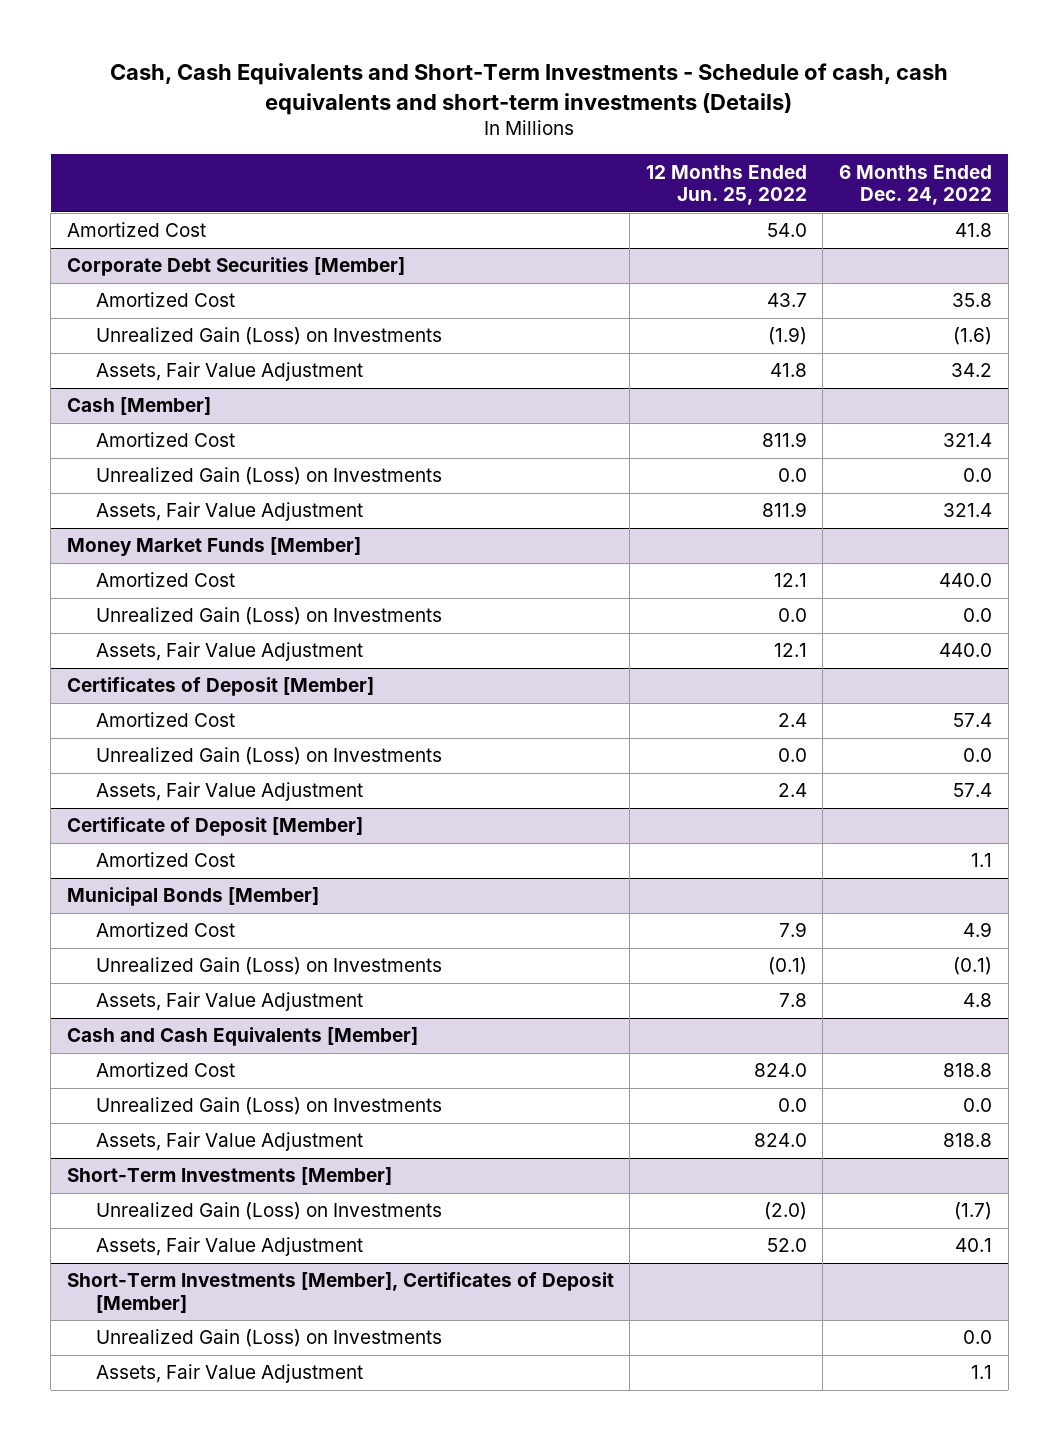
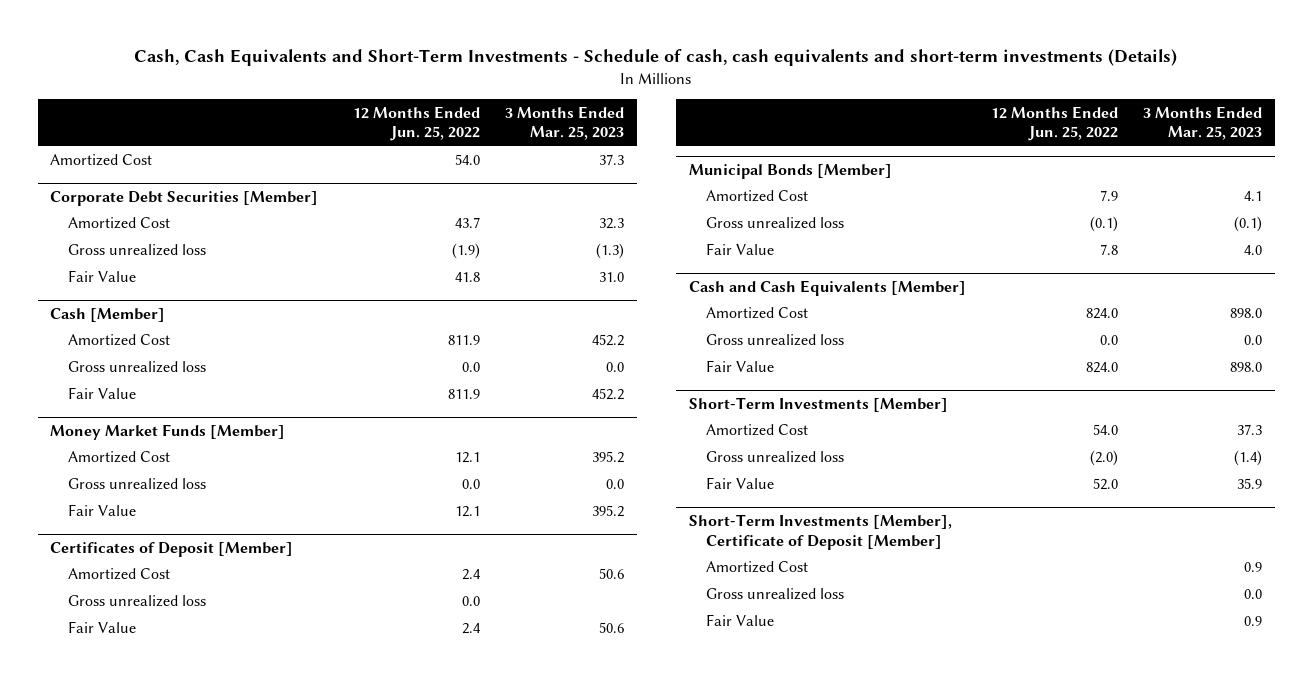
- | 12 Months Ended Jun. 25, 2022 | 6 Months Ended Dec. 24, 2022
+ | 12 Months Ended Jun. 25, 2022 | 3 Months Ended Mar. 25, 2023
@ Corporate Debt Securities [Member]
- Unrealized Gain (Loss) on Investments | (1.9) | (1.6)
- Assets, Fair Value Adjustment | 41.8 | 34.2
+ Gross unrealized loss | (1.9) | (1.3)
+ Fair Value | 41.8 | 31.0
@ Cash [Member]
- Unrealized Gain (Loss) on Investments | 0.0 | 0.0
- Assets, Fair Value Adjustment | 811.9 | 321.4
+ Gross unrealized loss | 0.0 | 0.0
+ Fair Value | 811.9 | 452.2
@ Money Market Funds [Member]
- Unrealized Gain (Loss) on Investments | 0.0 | 0.0
- Assets, Fair Value Adjustment | 12.1 | 440.0
+ Gross unrealized loss | 0.0 | 0.0
+ Fair Value | 12.1 | 395.2
@ Certificates of Deposit [Member]
- Unrealized Gain (Loss) on Investments | 0.0 | 0.0
- Assets, Fair Value Adjustment | 2.4 | 57.4
- Certificate of Deposit [Member]
- Amortized Cost | | 1.1
@ Certificates of Deposit [Member]
+ Gross unrealized loss | 0.0 |
+ Fair Value | 2.4 | 50.6
@ Municipal Bonds [Member]
- Unrealized Gain (Loss) on Investments | (0.1) | (0.1)
- Assets, Fair Value Adjustment | 7.8 | 4.8
+ Gross unrealized loss | (0.1) | (0.1)
+ Fair Value | 7.8 | 4.0
@ Cash and Cash Equivalents [Member]
- Unrealized Gain (Loss) on Investments | 0.0 | 0.0
- Assets, Fair Value Adjustment | 824.0 | 818.8
+ Gross unrealized loss | 0.0 | 0.0
+ Fair Value | 824.0 | 898.0
@ Short-Term Investments [Member]
- Unrealized Gain (Loss) on Investments | (2.0) | (1.7)
- Assets, Fair Value Adjustment | 52.0 | 40.1
- Short-Term Investments [Member], Certificates of Deposit [Member]
- Unrealized Gain (Loss) on Investments | | 0.0
- Assets, Fair Value Adjustment | | 1.1
@ Short-Term Investments [Member]
+ Amortized Cost | 54.0 | 37.3
+ Gross unrealized loss | (2.0) | (1.4)
+ Fair Value | 52.0 | 35.9
+ Short-Term Investments [Member], Certificate of Deposit [Member]
+ Amortized Cost | | 0.9
+ Gross unrealized loss | | 0.0
+ Fair Value | | 0.9

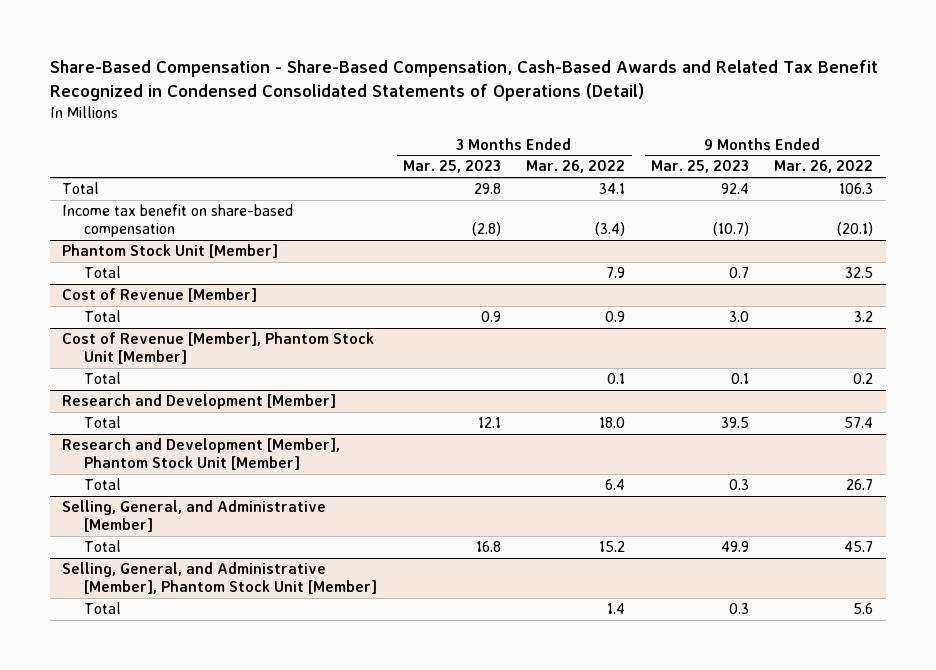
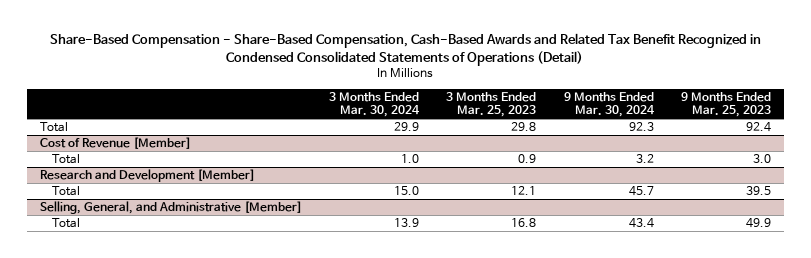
- | 3 Months Ended Mar. 25, 2023 | 3 Months Ended Mar. 26, 2022 | 9 Months Ended Mar. 25, 2023 | 9 Months Ended Mar. 26, 2022
+ | 3 Months Ended Mar. 30, 2024 | 3 Months Ended Mar. 25, 2023 | 9 Months Ended Mar. 30, 2024 | 9 Months Ended Mar. 25, 2023
- Income tax benefit on share-based compensation | (2.8) | (3.4) | (10.7) | (20.1)
- Phantom Stock Unit [Member]
- Total | | 7.9 | 0.7 | 32.5
- Cost of Revenue [Member], Phantom Stock Unit [Member]
- Total | | 0.1 | 0.1 | 0.2
- Research and Development [Member], Phantom Stock Unit [Member]
- Total | | 6.4 | 0.3 | 26.7
- Selling, General, and Administrative [Member], Phantom Stock Unit [Member]
- Total | | 1.4 | 0.3 | 5.6

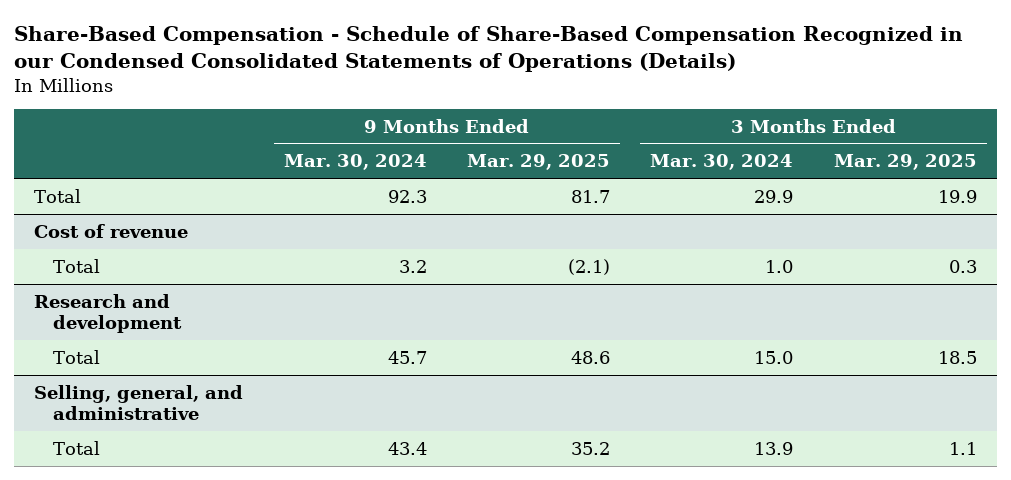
- Share-Based Compensation - Share-Based Compensation, Cash-Based Awards and Related Tax Benefit Recognized in Condensed Consolidated Statements of Operations (Detail)
+ Share-Based Compensation - Schedule of Share-Based Compensation Recognized in our Condensed Consolidated Statements of Operations (Details)
- | 3 Months Ended Mar. 30, 2024 | 3 Months Ended Mar. 25, 2023 | 9 Months Ended Mar. 30, 2024 | 9 Months Ended Mar. 25, 2023
+ | 9 Months Ended Mar. 30, 2024 | 9 Months Ended Mar. 29, 2025 | 3 Months Ended Mar. 30, 2024 | 3 Months Ended Mar. 29, 2025
- Cost of Revenue [Member]
+ Cost of revenue
- Research and Development [Member]
+ Research and development
- Selling, General, and Administrative [Member]
+ Selling, general, and administrative

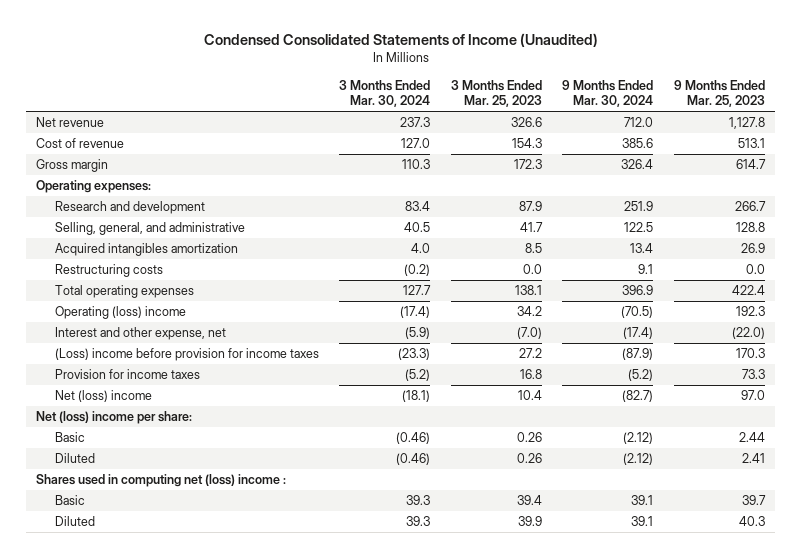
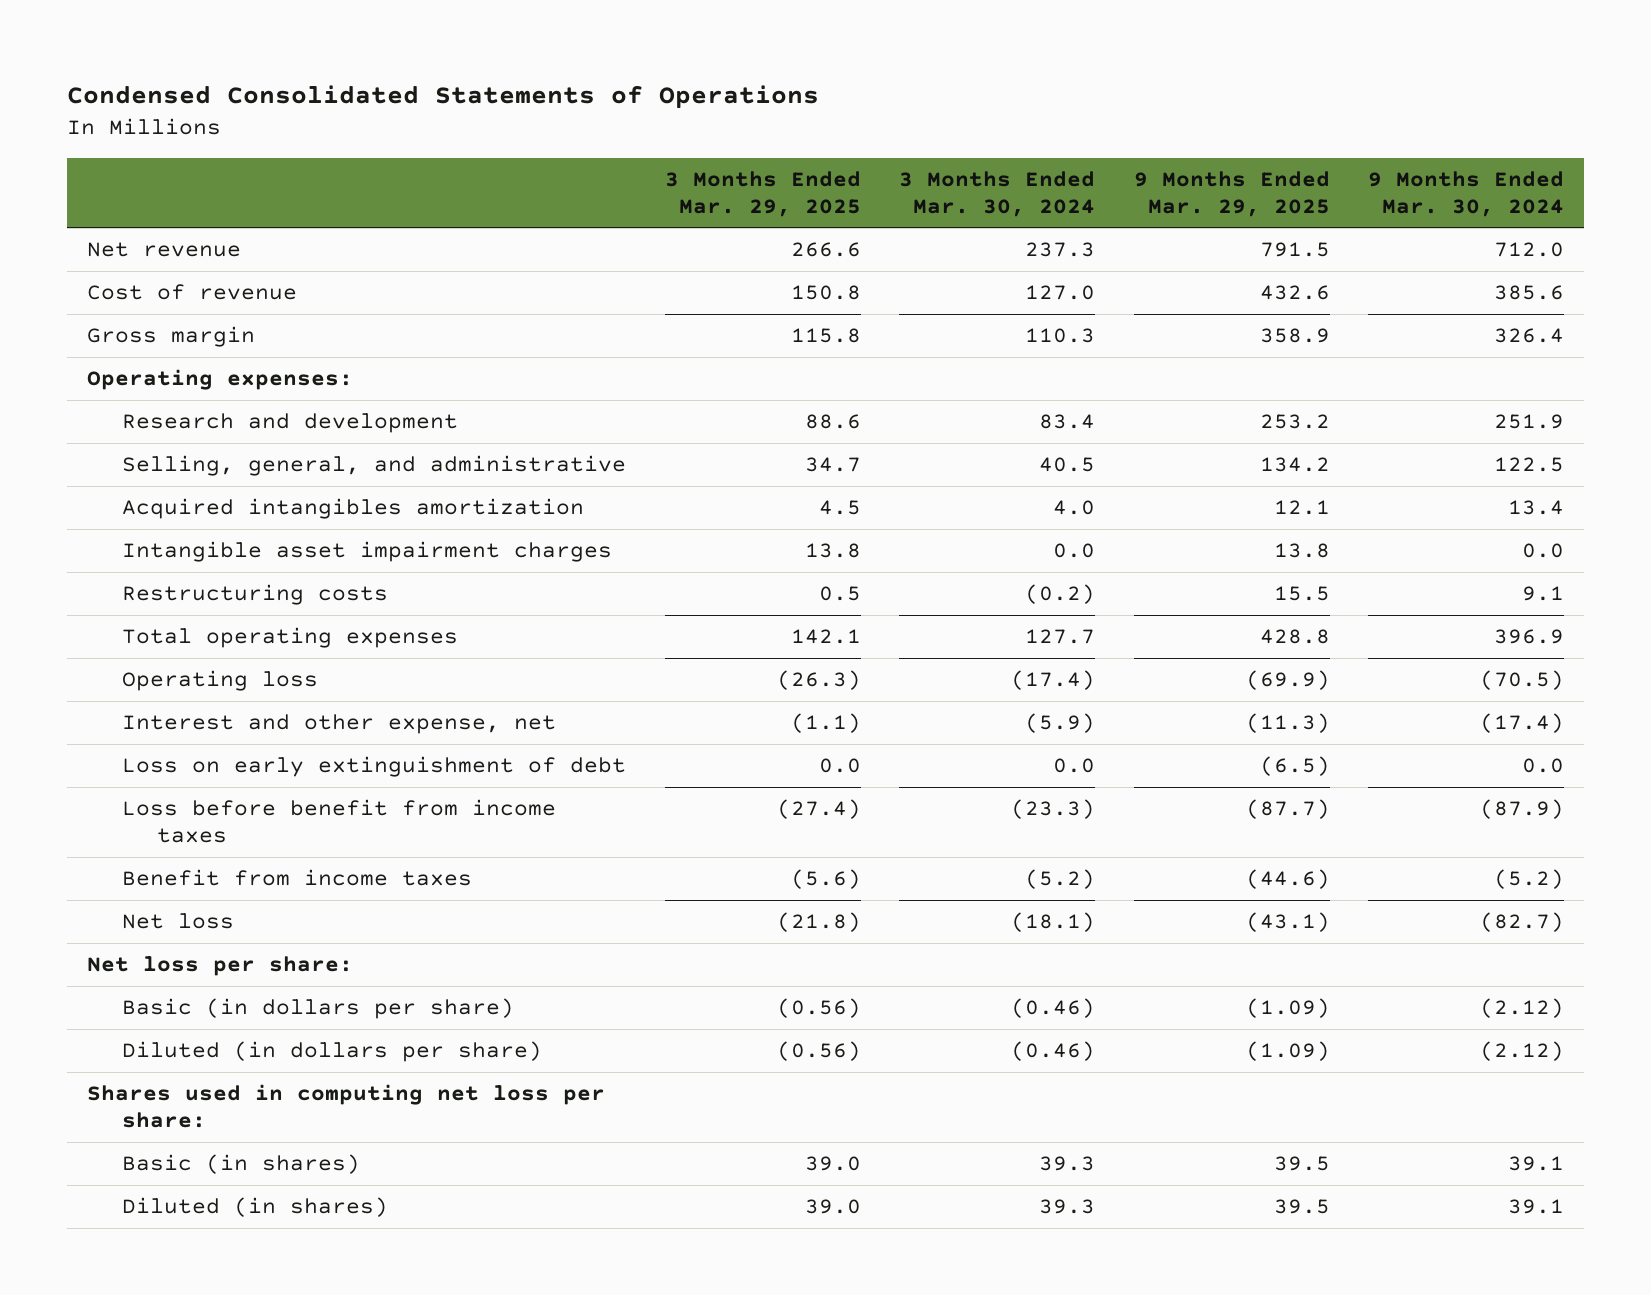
- Condensed Consolidated Statements of Income (Unaudited)
+ Condensed Consolidated Statements of Operations
- | 3 Months Ended Mar. 30, 2024 | 3 Months Ended Mar. 25, 2023 | 9 Months Ended Mar. 30, 2024 | 9 Months Ended Mar. 25, 2023
+ | 3 Months Ended Mar. 29, 2025 | 3 Months Ended Mar. 30, 2024 | 9 Months Ended Mar. 29, 2025 | 9 Months Ended Mar. 30, 2024
+ Intangible asset impairment charges | 13.8 | 0.0 | 13.8 | 0.0
- Operating (loss) income | (17.4) | 34.2 | (70.5) | 192.3
+ Operating loss | (26.3) | (17.4) | (69.9) | (70.5)
- (Loss) income before provision for income taxes | (23.3) | 27.2 | (87.9) | 170.3
- Provision for income taxes | (5.2) | 16.8 | (5.2) | 73.3
- Net (loss) income | (18.1) | 10.4 | (82.7) | 97.0
- Net (loss) income per share:
- Basic | (0.46) | 0.26 | (2.12) | 2.44
- Diluted | (0.46) | 0.26 | (2.12) | 2.41
- Shares used in computing net (loss) income :
- Basic | 39.3 | 39.4 | 39.1 | 39.7
- Diluted | 39.3 | 39.9 | 39.1 | 40.3
+ Loss on early extinguishment of debt | 0.0 | 0.0 | (6.5) | 0.0
+ Loss before benefit from income taxes | (27.4) | (23.3) | (87.7) | (87.9)
+ Benefit from income taxes | (5.6) | (5.2) | (44.6) | (5.2)
+ Net loss | (21.8) | (18.1) | (43.1) | (82.7)
+ Net loss per share:
+ Basic (in dollars per share) | (0.56) | (0.46) | (1.09) | (2.12)
+ Diluted (in dollars per share) | (0.56) | (0.46) | (1.09) | (2.12)
+ Shares used in computing net loss per share:
+ Basic (in shares) | 39.0 | 39.3 | 39.5 | 39.1
+ Diluted (in shares) | 39.0 | 39.3 | 39.5 | 39.1

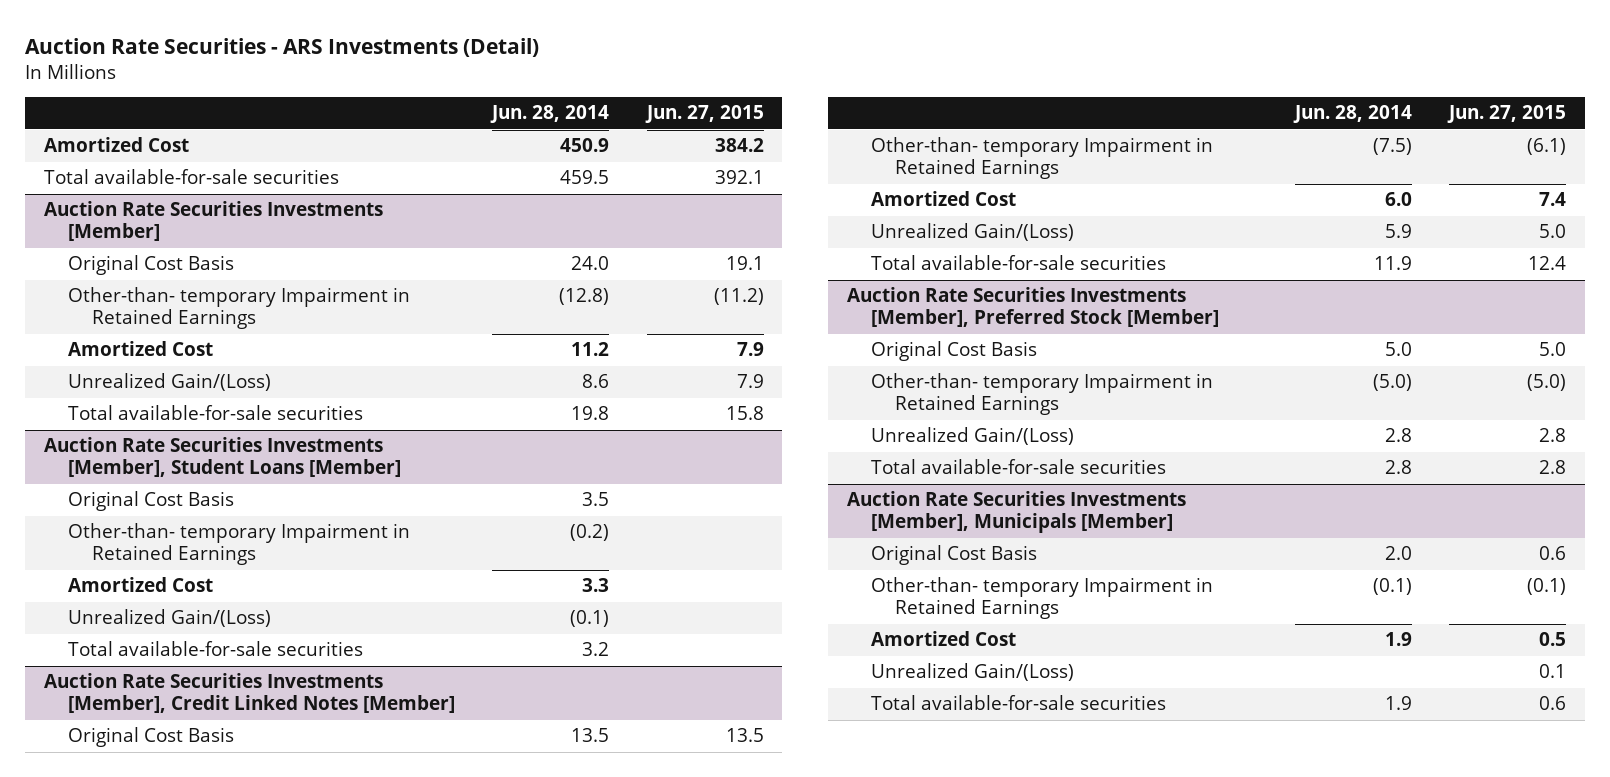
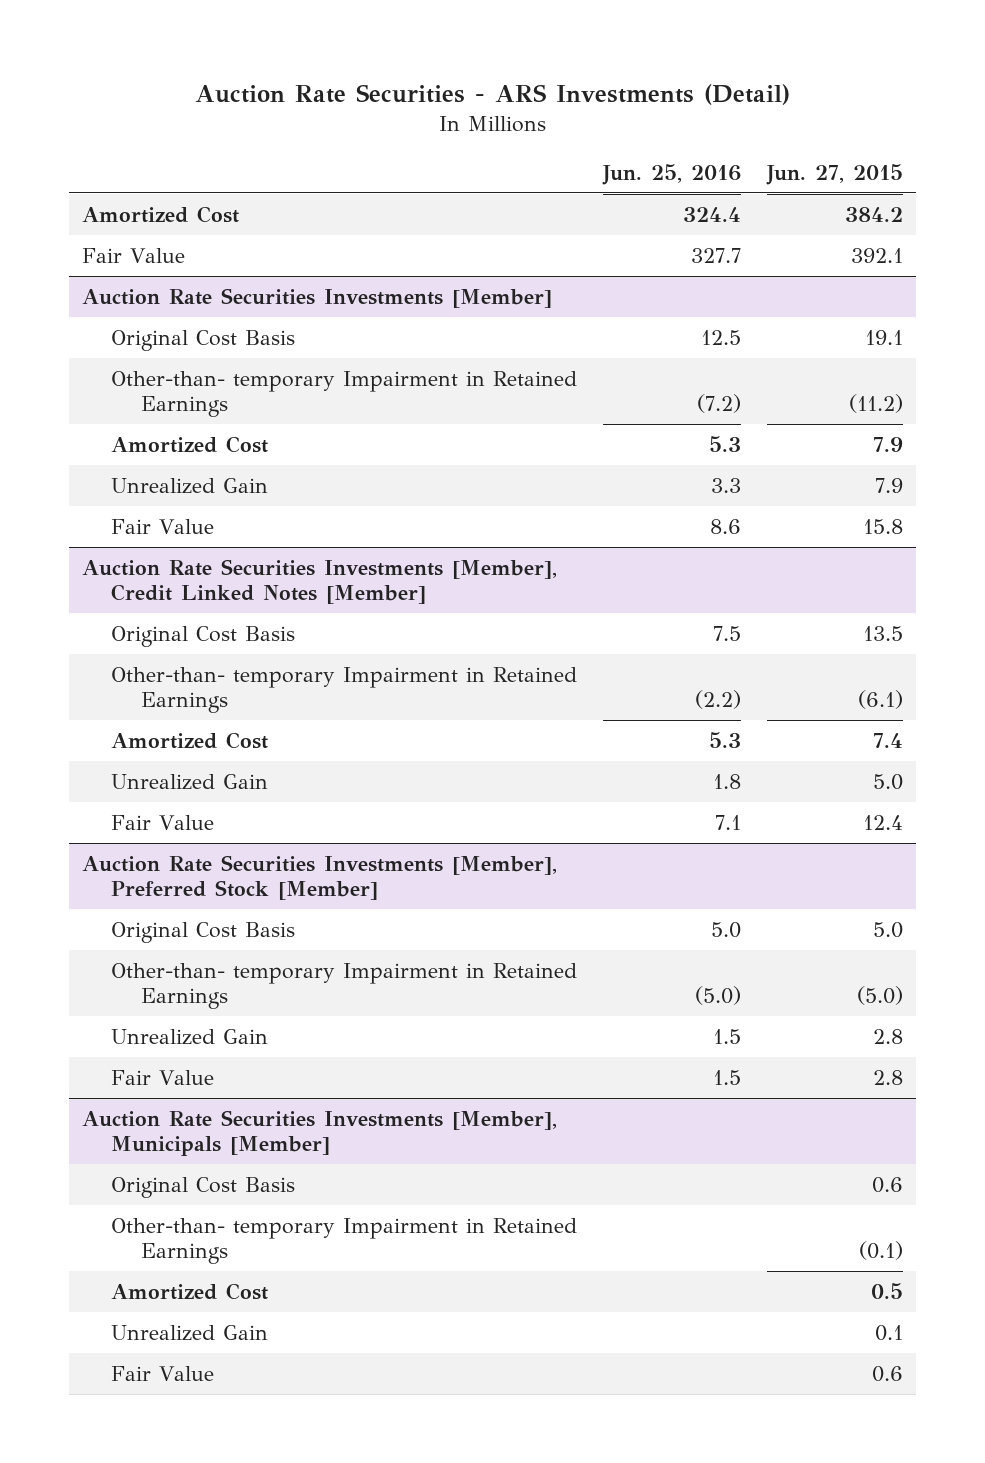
- | Jun. 28, 2014 | Jun. 27, 2015
+ | Jun. 25, 2016 | Jun. 27, 2015
- Total available-for-sale securities | 459.5 | 392.1
+ Fair Value | 327.7 | 392.1
@ Auction Rate Securities Investments [Member]
- Unrealized Gain/(Loss) | 8.6 | 7.9
- Total available-for-sale securities | 19.8 | 15.8
- Auction Rate Securities Investments [Member], Student Loans [Member]
- Original Cost Basis | 3.5 |
- Other-than- temporary Impairment in Retained Earnings | (0.2) |
- Amortized Cost | 3.3 |
- Unrealized Gain/(Loss) | (0.1) |
- Total available-for-sale securities | 3.2 |
@ Auction Rate Securities Investments [Member]
+ Unrealized Gain | 3.3 | 7.9
+ Fair Value | 8.6 | 15.8
@ Auction Rate Securities Investments [Member], Credit Linked Notes [Member]
- Unrealized Gain/(Loss) | 5.9 | 5.0
- Total available-for-sale securities | 11.9 | 12.4
+ Unrealized Gain | 1.8 | 5.0
+ Fair Value | 7.1 | 12.4
@ Auction Rate Securities Investments [Member], Preferred Stock [Member]
- Unrealized Gain/(Loss) | 2.8 | 2.8
- Total available-for-sale securities | 2.8 | 2.8
+ Unrealized Gain | 1.5 | 2.8
+ Fair Value | 1.5 | 2.8
@ Auction Rate Securities Investments [Member], Municipals [Member]
- Unrealized Gain/(Loss) | | 0.1
- Total available-for-sale securities | 1.9 | 0.6
+ Unrealized Gain | | 0.1
+ Fair Value | | 0.6

